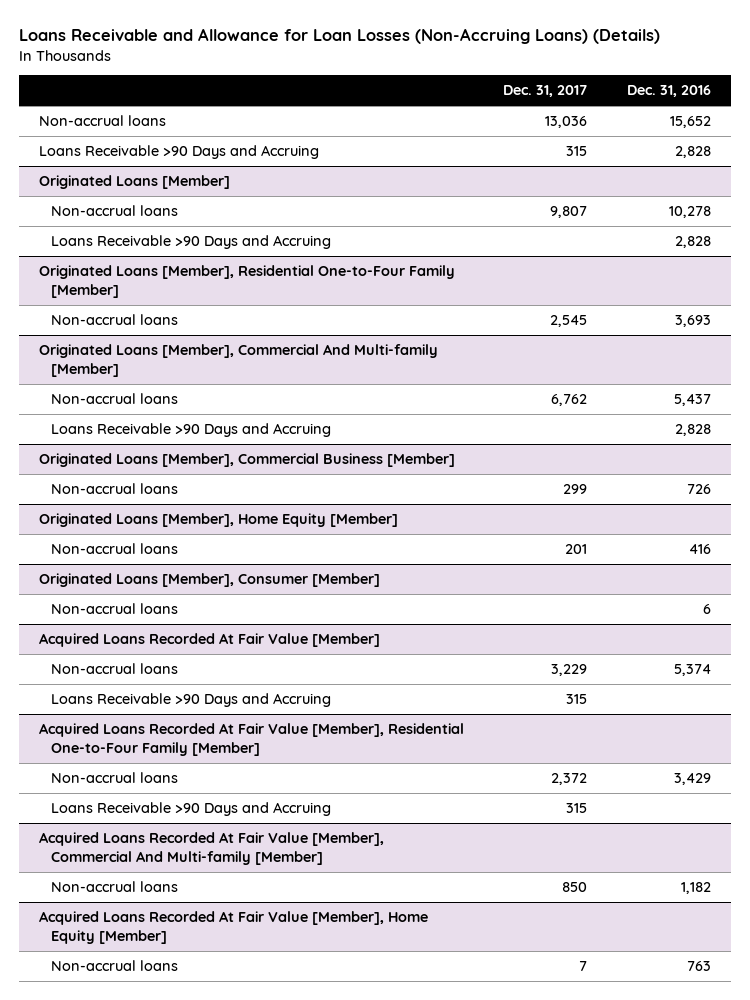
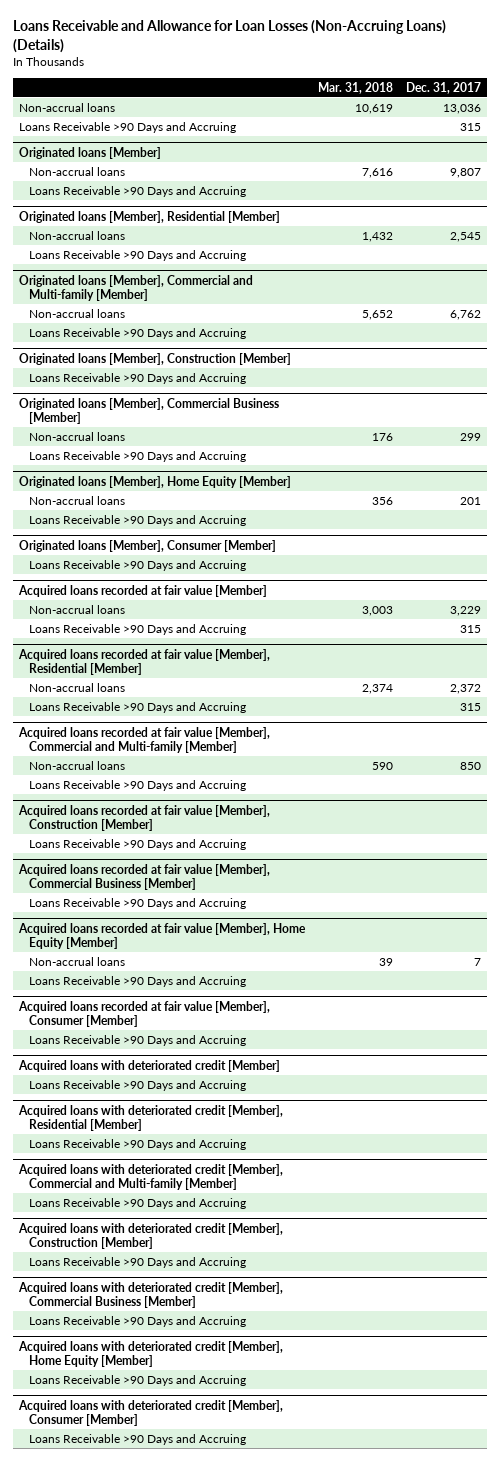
- | Dec. 31, 2017 | Dec. 31, 2016
+ | Mar. 31, 2018 | Dec. 31, 2017
- Originated Loans [Member]
+ Originated loans [Member]
- Originated Loans [Member], Residential One-to-Four Family [Member]
+ Originated loans [Member], Residential [Member]
- Originated Loans [Member], Commercial And Multi-family [Member]
+ Loans Receivable >90 Days and Accruing
+ Originated loans [Member], Commercial and Multi-family [Member]
- Originated Loans [Member], Commercial Business [Member]
+ Originated loans [Member], Construction [Member]
+ Loans Receivable >90 Days and Accruing
+ Originated loans [Member], Commercial Business [Member]
- Originated Loans [Member], Home Equity [Member]
+ Loans Receivable >90 Days and Accruing
+ Originated loans [Member], Home Equity [Member]
- Originated Loans [Member], Consumer [Member]
- Non-accrual loans | | 6
- Acquired Loans Recorded At Fair Value [Member]
+ Loans Receivable >90 Days and Accruing
+ Originated loans [Member], Consumer [Member]
+ Loans Receivable >90 Days and Accruing
+ Acquired loans recorded at fair value [Member]
- Acquired Loans Recorded At Fair Value [Member], Residential One-to-Four Family [Member]
+ Acquired loans recorded at fair value [Member], Residential [Member]
- Acquired Loans Recorded At Fair Value [Member], Commercial And Multi-family [Member]
+ Acquired loans recorded at fair value [Member], Commercial and Multi-family [Member]
- Acquired Loans Recorded At Fair Value [Member], Home Equity [Member]
+ Loans Receivable >90 Days and Accruing
+ Acquired loans recorded at fair value [Member], Construction [Member]
+ Loans Receivable >90 Days and Accruing
+ Acquired loans recorded at fair value [Member], Commercial Business [Member]
+ Loans Receivable >90 Days and Accruing
+ Acquired loans recorded at fair value [Member], Home Equity [Member]
+ Loans Receivable >90 Days and Accruing
+ Acquired loans recorded at fair value [Member], Consumer [Member]
+ Loans Receivable >90 Days and Accruing
+ Acquired loans with deteriorated credit [Member]
+ Loans Receivable >90 Days and Accruing
+ Acquired loans with deteriorated credit [Member], Residential [Member]
+ Loans Receivable >90 Days and Accruing
+ Acquired loans with deteriorated credit [Member], Commercial and Multi-family [Member]
+ Loans Receivable >90 Days and Accruing
+ Acquired loans with deteriorated credit [Member], Construction [Member]
+ Loans Receivable >90 Days and Accruing
+ Acquired loans with deteriorated credit [Member], Commercial Business [Member]
+ Loans Receivable >90 Days and Accruing
+ Acquired loans with deteriorated credit [Member], Home Equity [Member]
+ Loans Receivable >90 Days and Accruing
+ Acquired loans with deteriorated credit [Member], Consumer [Member]
+ Loans Receivable >90 Days and Accruing

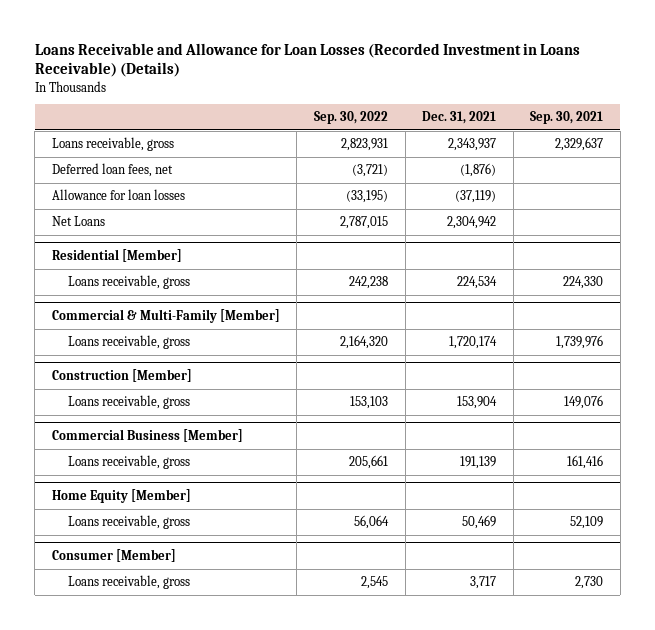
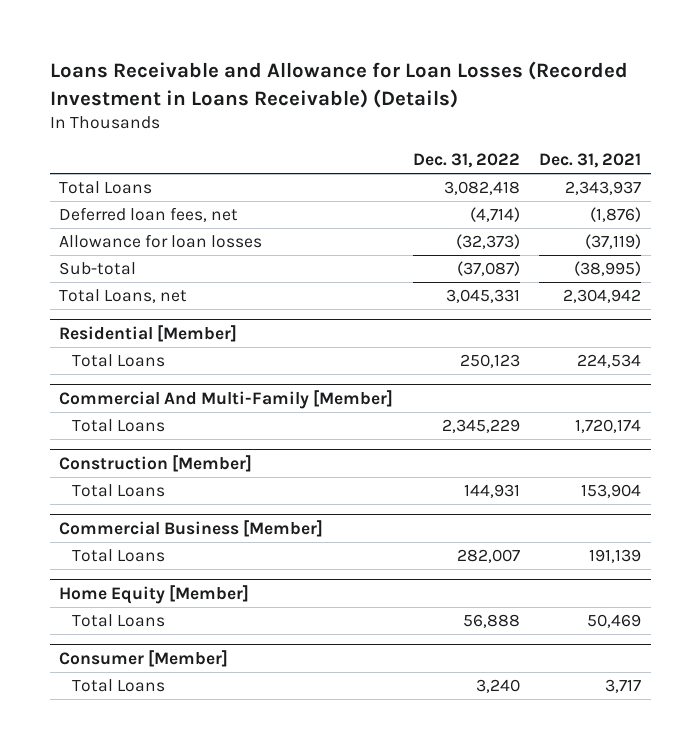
- | Sep. 30, 2022 | Dec. 31, 2021 | Sep. 30, 2021
+ | Dec. 31, 2022 | Dec. 31, 2021
- Loans receivable, gross | 2,823,931 | 2,343,937 | 2,329,637
+ Total Loans | 3,082,418 | 2,343,937
- Net Loans | 2,787,015 | 2,304,942 |
+ Sub-total | (37,087) | (38,995)
+ Total Loans, net | 3,045,331 | 2,304,942
@ Residential [Member]
- Loans receivable, gross | 242,238 | 224,534 | 224,330
- Commercial & Multi-Family [Member]
- Loans receivable, gross | 2,164,320 | 1,720,174 | 1,739,976
@ Residential [Member]
+ Total Loans | 250,123 | 224,534
+ Commercial And Multi-Family [Member]
+ Total Loans | 2,345,229 | 1,720,174
@ Construction [Member]
- Loans receivable, gross | 153,103 | 153,904 | 149,076
+ Total Loans | 144,931 | 153,904
@ Commercial Business [Member]
- Loans receivable, gross | 205,661 | 191,139 | 161,416
+ Total Loans | 282,007 | 191,139
@ Home Equity [Member]
- Loans receivable, gross | 56,064 | 50,469 | 52,109
+ Total Loans | 56,888 | 50,469
@ Consumer [Member]
- Loans receivable, gross | 2,545 | 3,717 | 2,730
+ Total Loans | 3,240 | 3,717

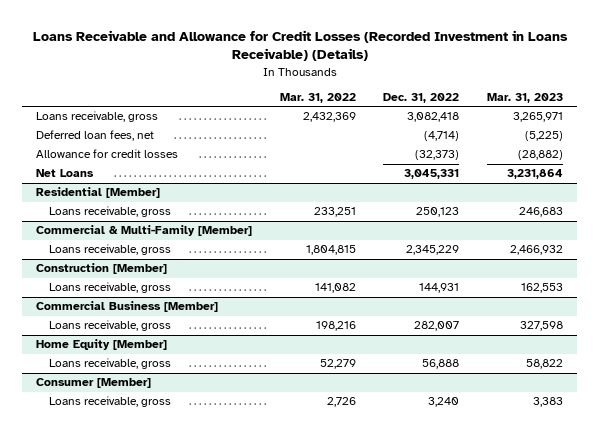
- Loans Receivable and Allowance for Loan Losses (Recorded Investment in Loans Receivable) (Details)
+ Loans Receivable and Allowance for Credit Losses (Recorded Investment in Loans Receivable) (Details)
- | Dec. 31, 2022 | Dec. 31, 2021
+ | Mar. 31, 2022 | Dec. 31, 2022 | Mar. 31, 2023
- Total Loans | 3,082,418 | 2,343,937
+ Loans receivable, gross | 2,432,369 | 3,082,418 | 3,265,971
- Allowance for loan losses | (32,373) | (37,119)
- Sub-total | (37,087) | (38,995)
- Total Loans, net | 3,045,331 | 2,304,942
+ Allowance for credit losses | | (32,373) | (28,882)
+ Net Loans | | 3,045,331 | 3,231,864
@ Residential [Member]
- Total Loans | 250,123 | 224,534
- Commercial And Multi-Family [Member]
- Total Loans | 2,345,229 | 1,720,174
@ Residential [Member]
+ Loans receivable, gross | 233,251 | 250,123 | 246,683
+ Commercial & Multi-Family [Member]
+ Loans receivable, gross | 1,804,815 | 2,345,229 | 2,466,932
@ Construction [Member]
- Total Loans | 144,931 | 153,904
+ Loans receivable, gross | 141,082 | 144,931 | 162,553
@ Commercial Business [Member]
- Total Loans | 282,007 | 191,139
+ Loans receivable, gross | 198,216 | 282,007 | 327,598
@ Home Equity [Member]
- Total Loans | 56,888 | 50,469
+ Loans receivable, gross | 52,279 | 56,888 | 58,822
@ Consumer [Member]
- Total Loans | 3,240 | 3,717
+ Loans receivable, gross | 2,726 | 3,240 | 3,383

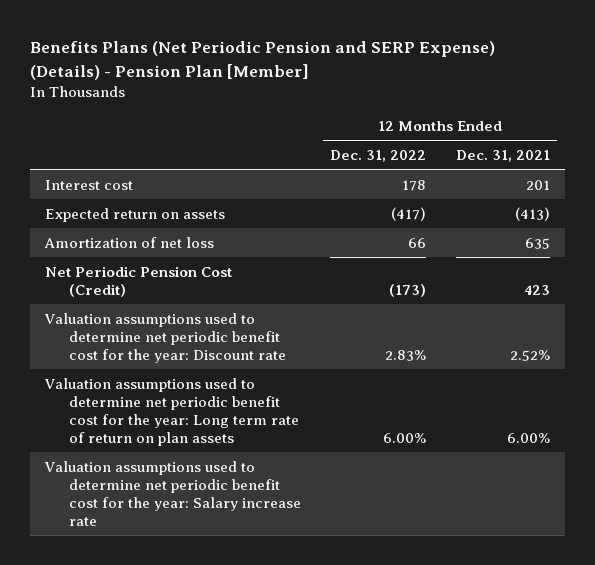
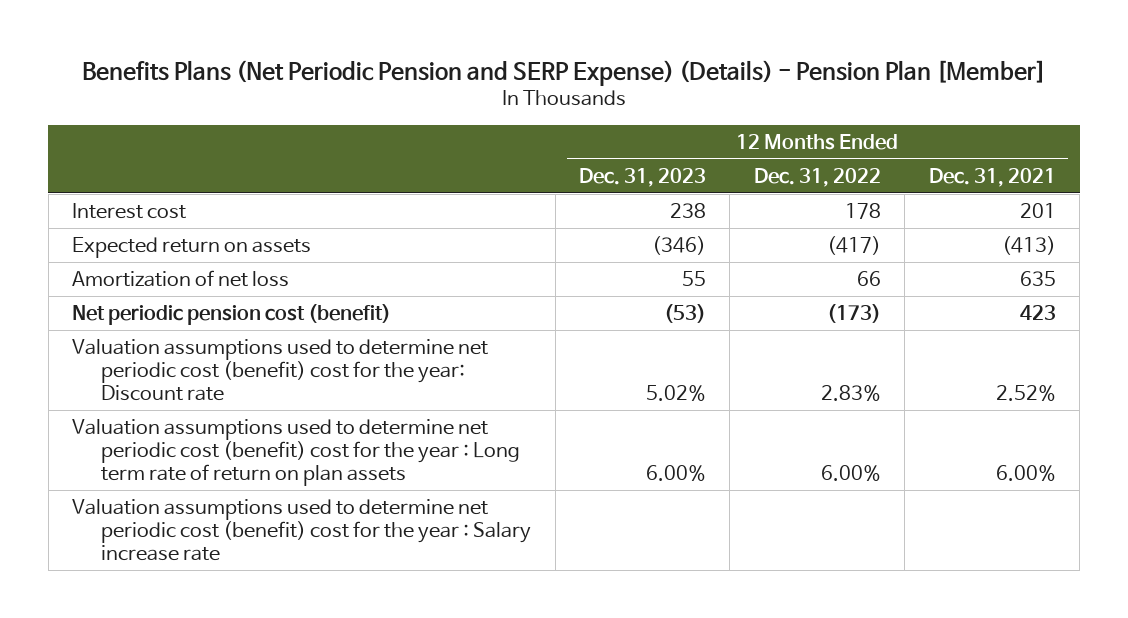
- | 12 Months Ended Dec. 31, 2022 | 12 Months Ended Dec. 31, 2021
+ | 12 Months Ended Dec. 31, 2023 | 12 Months Ended Dec. 31, 2022 | 12 Months Ended Dec. 31, 2021
- Net Periodic Pension Cost (Credit) | (173) | 423
- Valuation assumptions used to determine net periodic benefit cost for the year: Discount rate | 2.83% | 2.52%
- Valuation assumptions used to determine net periodic benefit cost for the year: Long term rate of return on plan assets | 6.00% | 6.00%
- Valuation assumptions used to determine net periodic benefit cost for the year: Salary increase rate
+ Net periodic pension cost (benefit) | (53) | (173) | 423
+ Valuation assumptions used to determine net periodic cost (benefit) cost for the year: Discount rate | 5.02% | 2.83% | 2.52%
+ Valuation assumptions used to determine net periodic cost (benefit) cost for the year : Long term rate of return on plan assets | 6.00% | 6.00% | 6.00%
+ Valuation assumptions used to determine net periodic cost (benefit) cost for the year : Salary increase rate

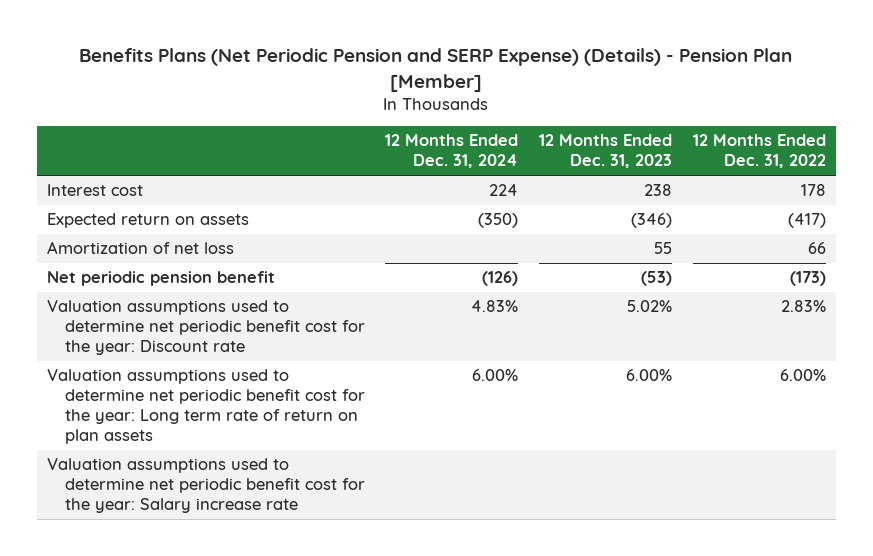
- | 12 Months Ended Dec. 31, 2023 | 12 Months Ended Dec. 31, 2022 | 12 Months Ended Dec. 31, 2021
+ | 12 Months Ended Dec. 31, 2024 | 12 Months Ended Dec. 31, 2023 | 12 Months Ended Dec. 31, 2022
- Net periodic pension cost (benefit) | (53) | (173) | 423
- Valuation assumptions used to determine net periodic cost (benefit) cost for the year: Discount rate | 5.02% | 2.83% | 2.52%
- Valuation assumptions used to determine net periodic cost (benefit) cost for the year : Long term rate of return on plan assets | 6.00% | 6.00% | 6.00%
- Valuation assumptions used to determine net periodic cost (benefit) cost for the year : Salary increase rate
+ Net periodic pension benefit | (126) | (53) | (173)
+ Valuation assumptions used to determine net periodic benefit cost for the year: Discount rate | 4.83% | 5.02% | 2.83%
+ Valuation assumptions used to determine net periodic benefit cost for the year: Long term rate of return on plan assets | 6.00% | 6.00% | 6.00%
+ Valuation assumptions used to determine net periodic benefit cost for the year: Salary increase rate

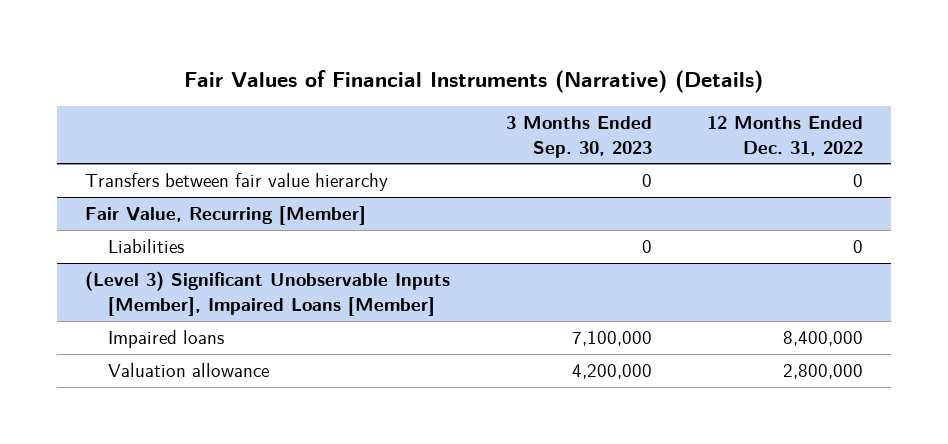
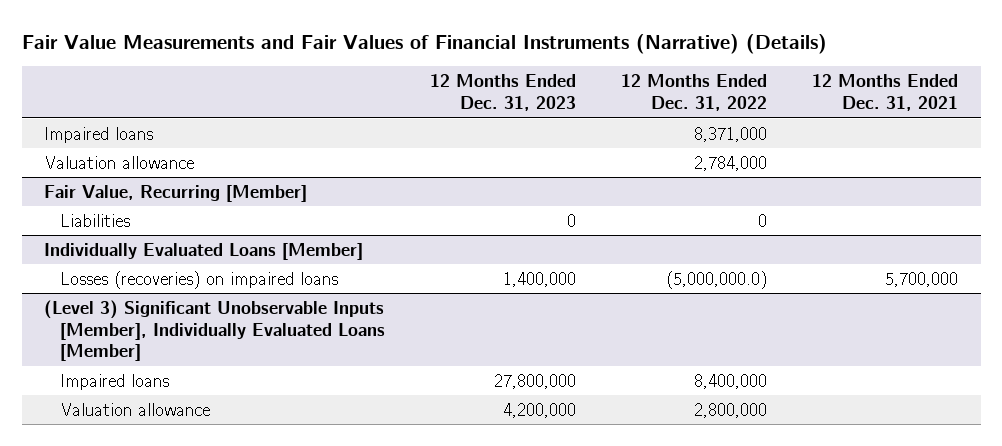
- Fair Values of Financial Instruments (Narrative) (Details)
+ Fair Value Measurements and Fair Values of Financial Instruments (Narrative) (Details)
- | 3 Months Ended Sep. 30, 2023 | 12 Months Ended Dec. 31, 2022
+ | 12 Months Ended Dec. 31, 2023 | 12 Months Ended Dec. 31, 2022 | 12 Months Ended Dec. 31, 2021
- Transfers between fair value hierarchy | 0 | 0
+ Impaired loans | | 8,371,000 |
+ Valuation allowance | | 2,784,000 |
- (Level 3) Significant Unobservable Inputs [Member], Impaired Loans [Member]
+ Individually Evaluated Loans [Member]
+ Losses (recoveries) on impaired loans | 1,400,000 | (5,000,000.0) | 5,700,000
+ (Level 3) Significant Unobservable Inputs [Member], Individually Evaluated Loans [Member]

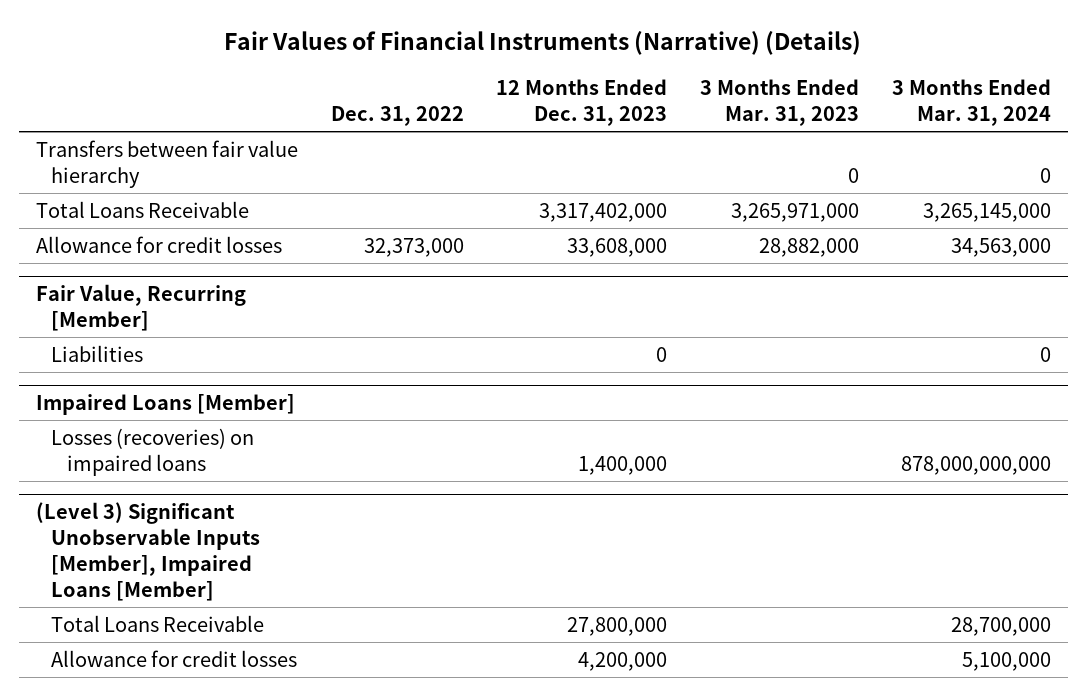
- Fair Value Measurements and Fair Values of Financial Instruments (Narrative) (Details)
+ Fair Values of Financial Instruments (Narrative) (Details)
- | 12 Months Ended Dec. 31, 2023 | 12 Months Ended Dec. 31, 2022 | 12 Months Ended Dec. 31, 2021
+ | Dec. 31, 2022 | 12 Months Ended Dec. 31, 2023 | 3 Months Ended Mar. 31, 2023 | 3 Months Ended Mar. 31, 2024
- Impaired loans | | 8,371,000 |
- Valuation allowance | | 2,784,000 |
+ Transfers between fair value hierarchy | | | 0 | 0
+ Total Loans Receivable | | 3,317,402,000 | 3,265,971,000 | 3,265,145,000
+ Allowance for credit losses | 32,373,000 | 33,608,000 | 28,882,000 | 34,563,000
- Individually Evaluated Loans [Member]
+ Impaired Loans [Member]
- (Level 3) Significant Unobservable Inputs [Member], Individually Evaluated Loans [Member]
- Impaired loans | 27,800,000 | 8,400,000 |
- Valuation allowance | 4,200,000 | 2,800,000 |
+ (Level 3) Significant Unobservable Inputs [Member], Impaired Loans [Member]
+ Total Loans Receivable | | 27,800,000 | | 28,700,000
+ Allowance for credit losses | | 4,200,000 | | 5,100,000

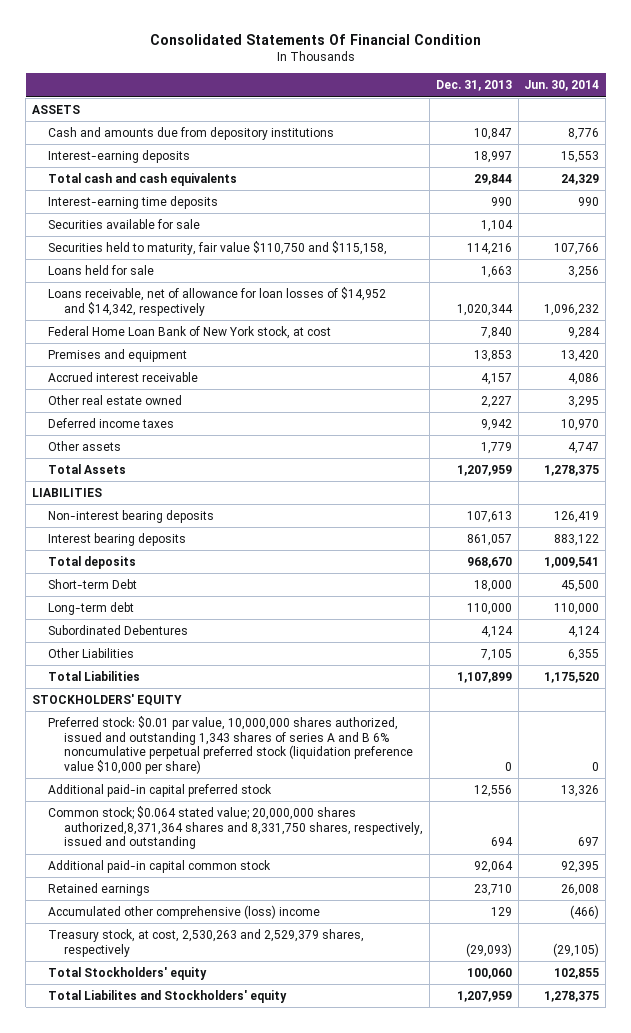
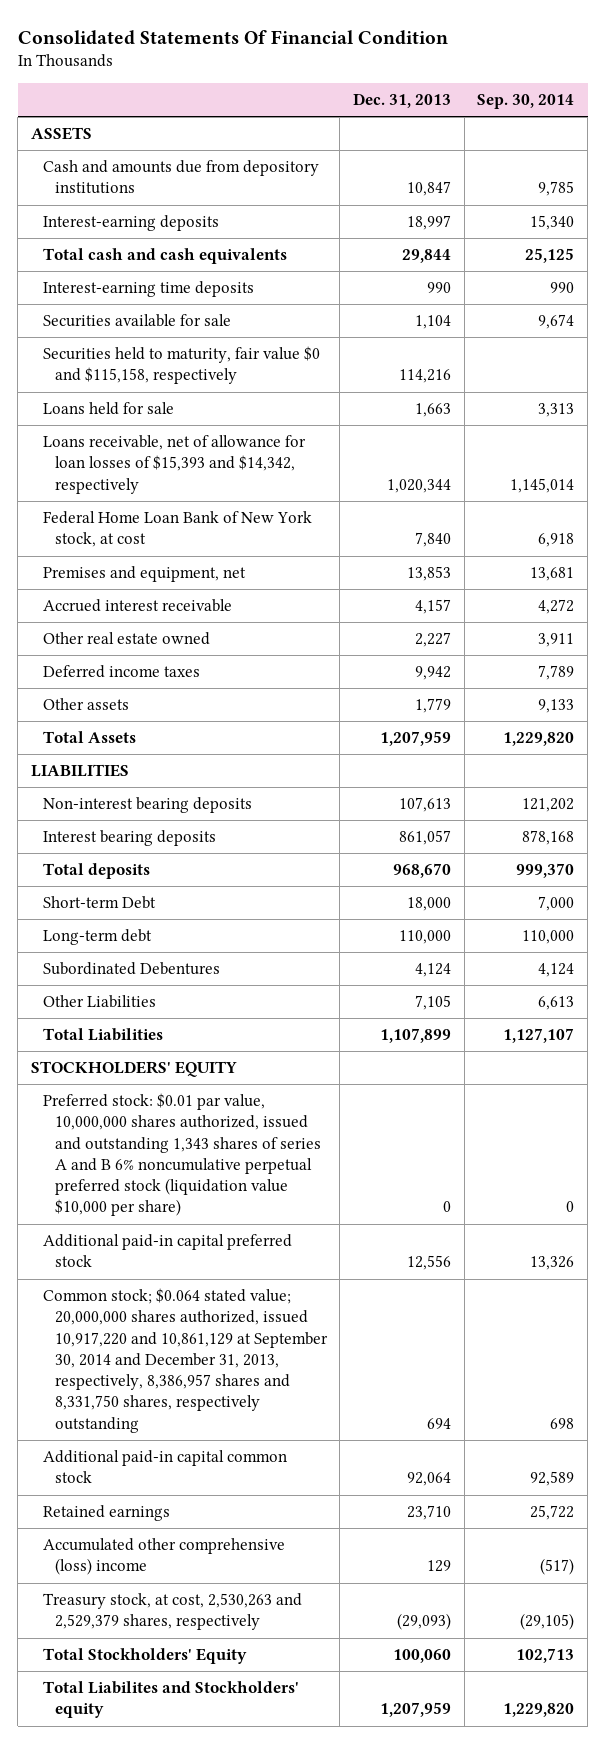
- | Dec. 31, 2013 | Jun. 30, 2014
+ | Dec. 31, 2013 | Sep. 30, 2014
- Securities held to maturity, fair value $110,750 and $115,158, | 114,216 | 107,766
+ Securities held to maturity, fair value $0 and $115,158, respectively | 114,216 |
- Loans receivable, net of allowance for loan losses of $14,952 and $14,342, respectively | 1,020,344 | 1,096,232
+ Loans receivable, net of allowance for loan losses of $15,393 and $14,342, respectively | 1,020,344 | 1,145,014
- Premises and equipment | 13,853 | 13,420
+ Premises and equipment, net | 13,853 | 13,681
- Preferred stock: $0.01 par value, 10,000,000 shares authorized, issued and outstanding 1,343 shares of series A and B 6% noncumulative perpetual preferred stock (liquidation preference value $10,000 per share) | 0 | 0
+ Preferred stock: $0.01 par value, 10,000,000 shares authorized, issued and outstanding 1,343 shares of series A and B 6% noncumulative perpetual preferred stock (liquidation value $10,000 per share) | 0 | 0
- Common stock; $0.064 stated value; 20,000,000 shares authorized,8,371,364 shares and 8,331,750 shares, respectively, issued and outstanding | 694 | 697
+ Common stock; $0.064 stated value; 20,000,000 shares authorized, issued 10,917,220 and 10,861,129 at September 30, 2014 and December 31, 2013, respectively, 8,386,957 shares and 8,331,750 shares, respectively outstanding | 694 | 698
- Total Stockholders' equity | 100,060 | 102,855
+ Total Stockholders' Equity | 100,060 | 102,713

